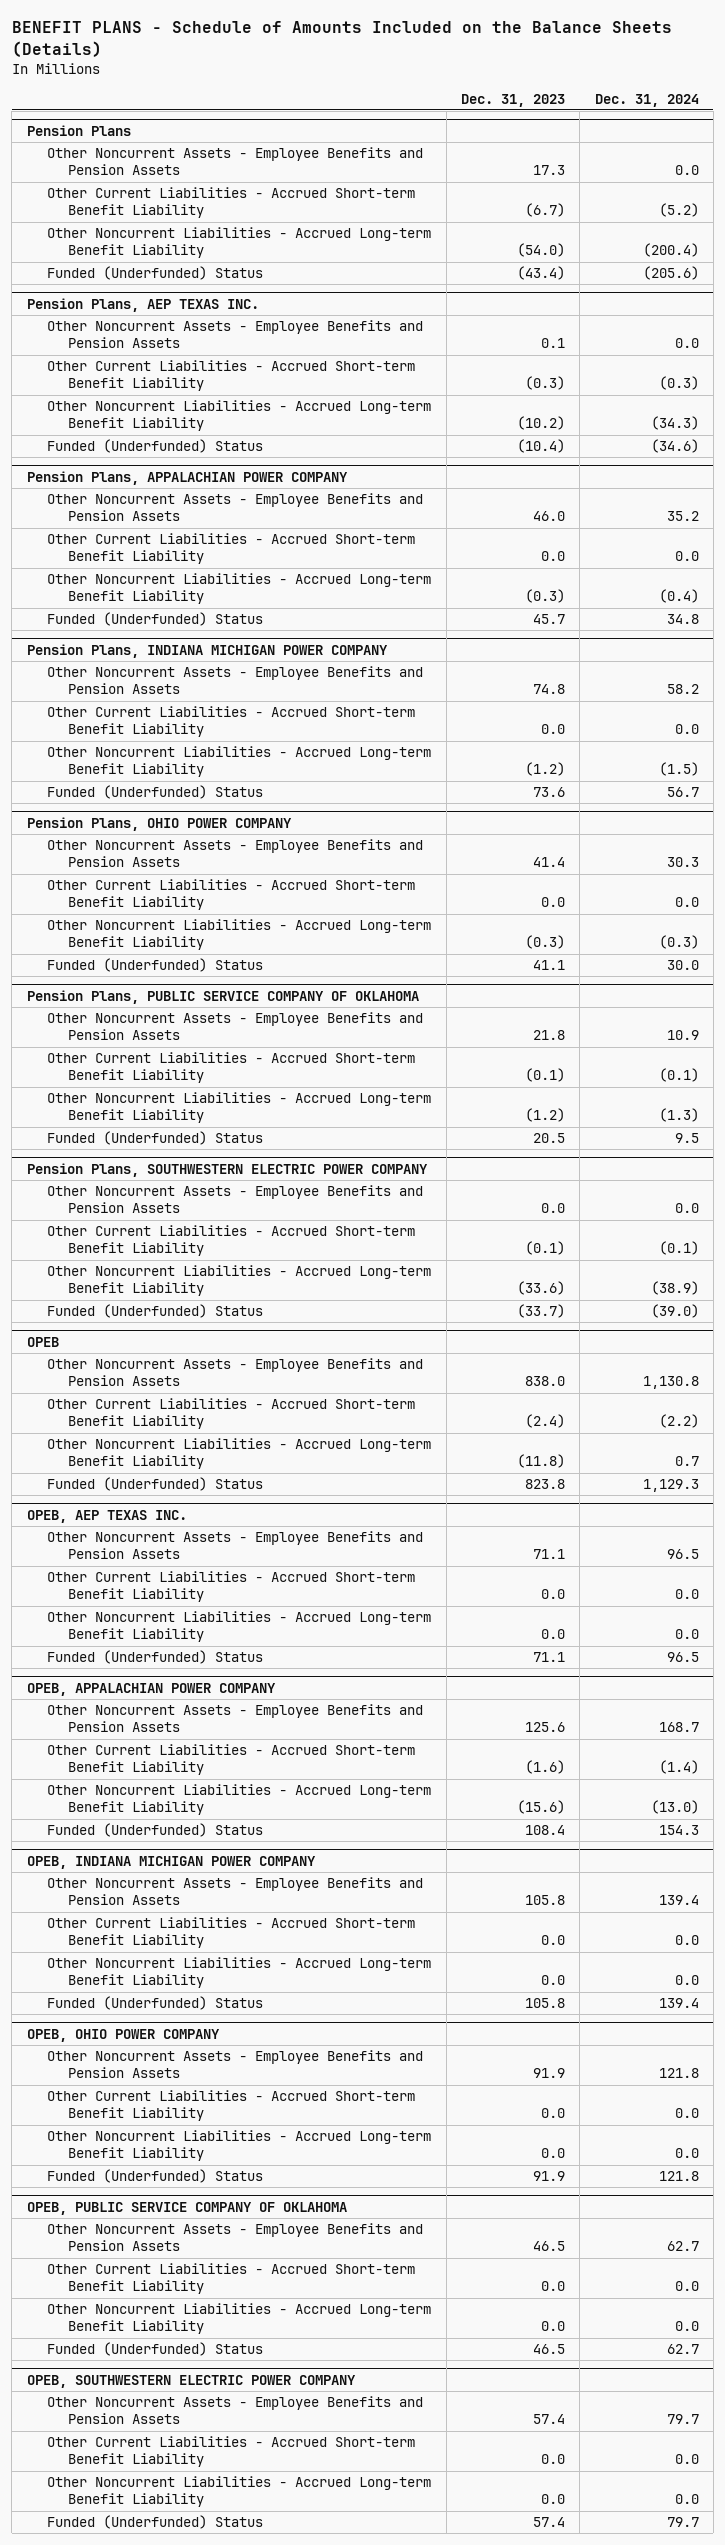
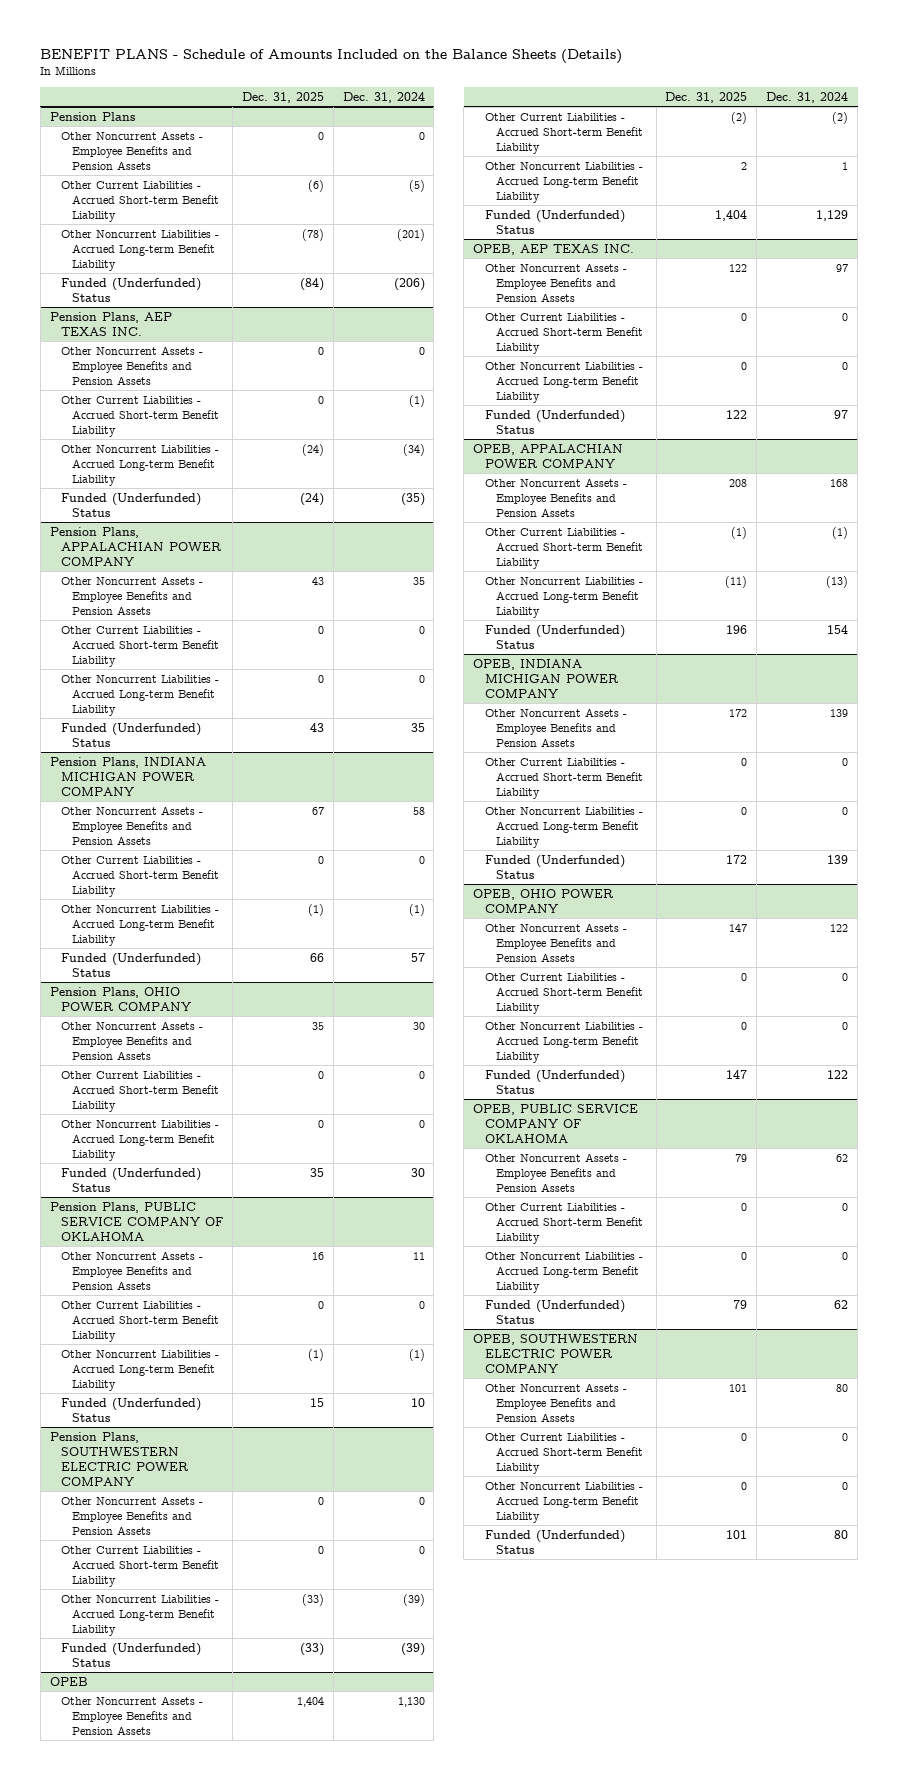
- | Dec. 31, 2023 | Dec. 31, 2024
+ | Dec. 31, 2025 | Dec. 31, 2024
@ Pension Plans
- Other Noncurrent Assets - Employee Benefits and Pension Assets | 17.3 | 0.0
- Other Current Liabilities - Accrued Short-term Benefit Liability | (6.7) | (5.2)
- Other Noncurrent Liabilities - Accrued Long-term Benefit Liability | (54.0) | (200.4)
- Funded (Underfunded) Status | (43.4) | (205.6)
+ Other Noncurrent Assets - Employee Benefits and Pension Assets | 0 | 0
+ Other Current Liabilities - Accrued Short-term Benefit Liability | (6) | (5)
+ Other Noncurrent Liabilities - Accrued Long-term Benefit Liability | (78) | (201)
+ Funded (Underfunded) Status | (84) | (206)
@ Pension Plans, AEP TEXAS INC.
- Other Noncurrent Assets - Employee Benefits and Pension Assets | 0.1 | 0.0
- Other Current Liabilities - Accrued Short-term Benefit Liability | (0.3) | (0.3)
- Other Noncurrent Liabilities - Accrued Long-term Benefit Liability | (10.2) | (34.3)
- Funded (Underfunded) Status | (10.4) | (34.6)
+ Other Noncurrent Assets - Employee Benefits and Pension Assets | 0 | 0
+ Other Current Liabilities - Accrued Short-term Benefit Liability | 0 | (1)
+ Other Noncurrent Liabilities - Accrued Long-term Benefit Liability | (24) | (34)
+ Funded (Underfunded) Status | (24) | (35)
@ Pension Plans, APPALACHIAN POWER COMPANY
- Other Noncurrent Assets - Employee Benefits and Pension Assets | 46.0 | 35.2
- Other Current Liabilities - Accrued Short-term Benefit Liability | 0.0 | 0.0
- Other Noncurrent Liabilities - Accrued Long-term Benefit Liability | (0.3) | (0.4)
- Funded (Underfunded) Status | 45.7 | 34.8
+ Other Noncurrent Assets - Employee Benefits and Pension Assets | 43 | 35
+ Other Current Liabilities - Accrued Short-term Benefit Liability | 0 | 0
+ Other Noncurrent Liabilities - Accrued Long-term Benefit Liability | 0 | 0
+ Funded (Underfunded) Status | 43 | 35
@ Pension Plans, INDIANA MICHIGAN POWER COMPANY
- Other Noncurrent Assets - Employee Benefits and Pension Assets | 74.8 | 58.2
- Other Current Liabilities - Accrued Short-term Benefit Liability | 0.0 | 0.0
- Other Noncurrent Liabilities - Accrued Long-term Benefit Liability | (1.2) | (1.5)
- Funded (Underfunded) Status | 73.6 | 56.7
+ Other Noncurrent Assets - Employee Benefits and Pension Assets | 67 | 58
+ Other Current Liabilities - Accrued Short-term Benefit Liability | 0 | 0
+ Other Noncurrent Liabilities - Accrued Long-term Benefit Liability | (1) | (1)
+ Funded (Underfunded) Status | 66 | 57
@ Pension Plans, OHIO POWER COMPANY
- Other Noncurrent Assets - Employee Benefits and Pension Assets | 41.4 | 30.3
- Other Current Liabilities - Accrued Short-term Benefit Liability | 0.0 | 0.0
- Other Noncurrent Liabilities - Accrued Long-term Benefit Liability | (0.3) | (0.3)
- Funded (Underfunded) Status | 41.1 | 30.0
+ Other Noncurrent Assets - Employee Benefits and Pension Assets | 35 | 30
+ Other Current Liabilities - Accrued Short-term Benefit Liability | 0 | 0
+ Other Noncurrent Liabilities - Accrued Long-term Benefit Liability | 0 | 0
+ Funded (Underfunded) Status | 35 | 30
@ Pension Plans, PUBLIC SERVICE COMPANY OF OKLAHOMA
- Other Noncurrent Assets - Employee Benefits and Pension Assets | 21.8 | 10.9
- Other Current Liabilities - Accrued Short-term Benefit Liability | (0.1) | (0.1)
- Other Noncurrent Liabilities - Accrued Long-term Benefit Liability | (1.2) | (1.3)
- Funded (Underfunded) Status | 20.5 | 9.5
+ Other Noncurrent Assets - Employee Benefits and Pension Assets | 16 | 11
+ Other Current Liabilities - Accrued Short-term Benefit Liability | 0 | 0
+ Other Noncurrent Liabilities - Accrued Long-term Benefit Liability | (1) | (1)
+ Funded (Underfunded) Status | 15 | 10
@ Pension Plans, SOUTHWESTERN ELECTRIC POWER COMPANY
- Other Noncurrent Assets - Employee Benefits and Pension Assets | 0.0 | 0.0
- Other Current Liabilities - Accrued Short-term Benefit Liability | (0.1) | (0.1)
- Other Noncurrent Liabilities - Accrued Long-term Benefit Liability | (33.6) | (38.9)
- Funded (Underfunded) Status | (33.7) | (39.0)
+ Other Noncurrent Assets - Employee Benefits and Pension Assets | 0 | 0
+ Other Current Liabilities - Accrued Short-term Benefit Liability | 0 | 0
+ Other Noncurrent Liabilities - Accrued Long-term Benefit Liability | (33) | (39)
+ Funded (Underfunded) Status | (33) | (39)
@ OPEB
- Other Noncurrent Assets - Employee Benefits and Pension Assets | 838.0 | 1,130.8
- Other Current Liabilities - Accrued Short-term Benefit Liability | (2.4) | (2.2)
- Other Noncurrent Liabilities - Accrued Long-term Benefit Liability | (11.8) | 0.7
- Funded (Underfunded) Status | 823.8 | 1,129.3
+ Other Noncurrent Assets - Employee Benefits and Pension Assets | 1,404 | 1,130
+ Other Current Liabilities - Accrued Short-term Benefit Liability | (2) | (2)
+ Other Noncurrent Liabilities - Accrued Long-term Benefit Liability | 2 | 1
+ Funded (Underfunded) Status | 1,404 | 1,129
@ OPEB, AEP TEXAS INC.
- Other Noncurrent Assets - Employee Benefits and Pension Assets | 71.1 | 96.5
- Other Current Liabilities - Accrued Short-term Benefit Liability | 0.0 | 0.0
- Other Noncurrent Liabilities - Accrued Long-term Benefit Liability | 0.0 | 0.0
- Funded (Underfunded) Status | 71.1 | 96.5
+ Other Noncurrent Assets - Employee Benefits and Pension Assets | 122 | 97
+ Other Current Liabilities - Accrued Short-term Benefit Liability | 0 | 0
+ Other Noncurrent Liabilities - Accrued Long-term Benefit Liability | 0 | 0
+ Funded (Underfunded) Status | 122 | 97
@ OPEB, APPALACHIAN POWER COMPANY
- Other Noncurrent Assets - Employee Benefits and Pension Assets | 125.6 | 168.7
- Other Current Liabilities - Accrued Short-term Benefit Liability | (1.6) | (1.4)
- Other Noncurrent Liabilities - Accrued Long-term Benefit Liability | (15.6) | (13.0)
- Funded (Underfunded) Status | 108.4 | 154.3
+ Other Noncurrent Assets - Employee Benefits and Pension Assets | 208 | 168
+ Other Current Liabilities - Accrued Short-term Benefit Liability | (1) | (1)
+ Other Noncurrent Liabilities - Accrued Long-term Benefit Liability | (11) | (13)
+ Funded (Underfunded) Status | 196 | 154
@ OPEB, INDIANA MICHIGAN POWER COMPANY
- Other Noncurrent Assets - Employee Benefits and Pension Assets | 105.8 | 139.4
- Other Current Liabilities - Accrued Short-term Benefit Liability | 0.0 | 0.0
- Other Noncurrent Liabilities - Accrued Long-term Benefit Liability | 0.0 | 0.0
- Funded (Underfunded) Status | 105.8 | 139.4
+ Other Noncurrent Assets - Employee Benefits and Pension Assets | 172 | 139
+ Other Current Liabilities - Accrued Short-term Benefit Liability | 0 | 0
+ Other Noncurrent Liabilities - Accrued Long-term Benefit Liability | 0 | 0
+ Funded (Underfunded) Status | 172 | 139
@ OPEB, OHIO POWER COMPANY
- Other Noncurrent Assets - Employee Benefits and Pension Assets | 91.9 | 121.8
- Other Current Liabilities - Accrued Short-term Benefit Liability | 0.0 | 0.0
- Other Noncurrent Liabilities - Accrued Long-term Benefit Liability | 0.0 | 0.0
- Funded (Underfunded) Status | 91.9 | 121.8
+ Other Noncurrent Assets - Employee Benefits and Pension Assets | 147 | 122
+ Other Current Liabilities - Accrued Short-term Benefit Liability | 0 | 0
+ Other Noncurrent Liabilities - Accrued Long-term Benefit Liability | 0 | 0
+ Funded (Underfunded) Status | 147 | 122
@ OPEB, PUBLIC SERVICE COMPANY OF OKLAHOMA
- Other Noncurrent Assets - Employee Benefits and Pension Assets | 46.5 | 62.7
- Other Current Liabilities - Accrued Short-term Benefit Liability | 0.0 | 0.0
- Other Noncurrent Liabilities - Accrued Long-term Benefit Liability | 0.0 | 0.0
- Funded (Underfunded) Status | 46.5 | 62.7
+ Other Noncurrent Assets - Employee Benefits and Pension Assets | 79 | 62
+ Other Current Liabilities - Accrued Short-term Benefit Liability | 0 | 0
+ Other Noncurrent Liabilities - Accrued Long-term Benefit Liability | 0 | 0
+ Funded (Underfunded) Status | 79 | 62
@ OPEB, SOUTHWESTERN ELECTRIC POWER COMPANY
- Other Noncurrent Assets - Employee Benefits and Pension Assets | 57.4 | 79.7
- Other Current Liabilities - Accrued Short-term Benefit Liability | 0.0 | 0.0
- Other Noncurrent Liabilities - Accrued Long-term Benefit Liability | 0.0 | 0.0
- Funded (Underfunded) Status | 57.4 | 79.7
+ Other Noncurrent Assets - Employee Benefits and Pension Assets | 101 | 80
+ Other Current Liabilities - Accrued Short-term Benefit Liability | 0 | 0
+ Other Noncurrent Liabilities - Accrued Long-term Benefit Liability | 0 | 0
+ Funded (Underfunded) Status | 101 | 80

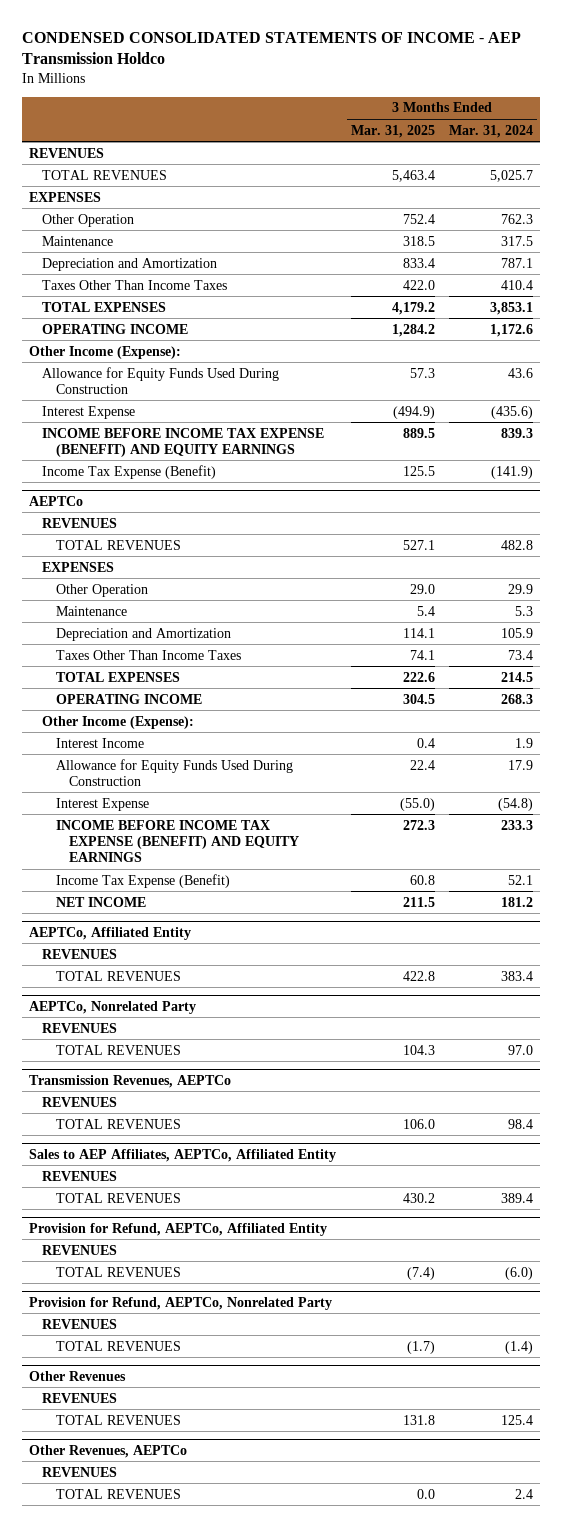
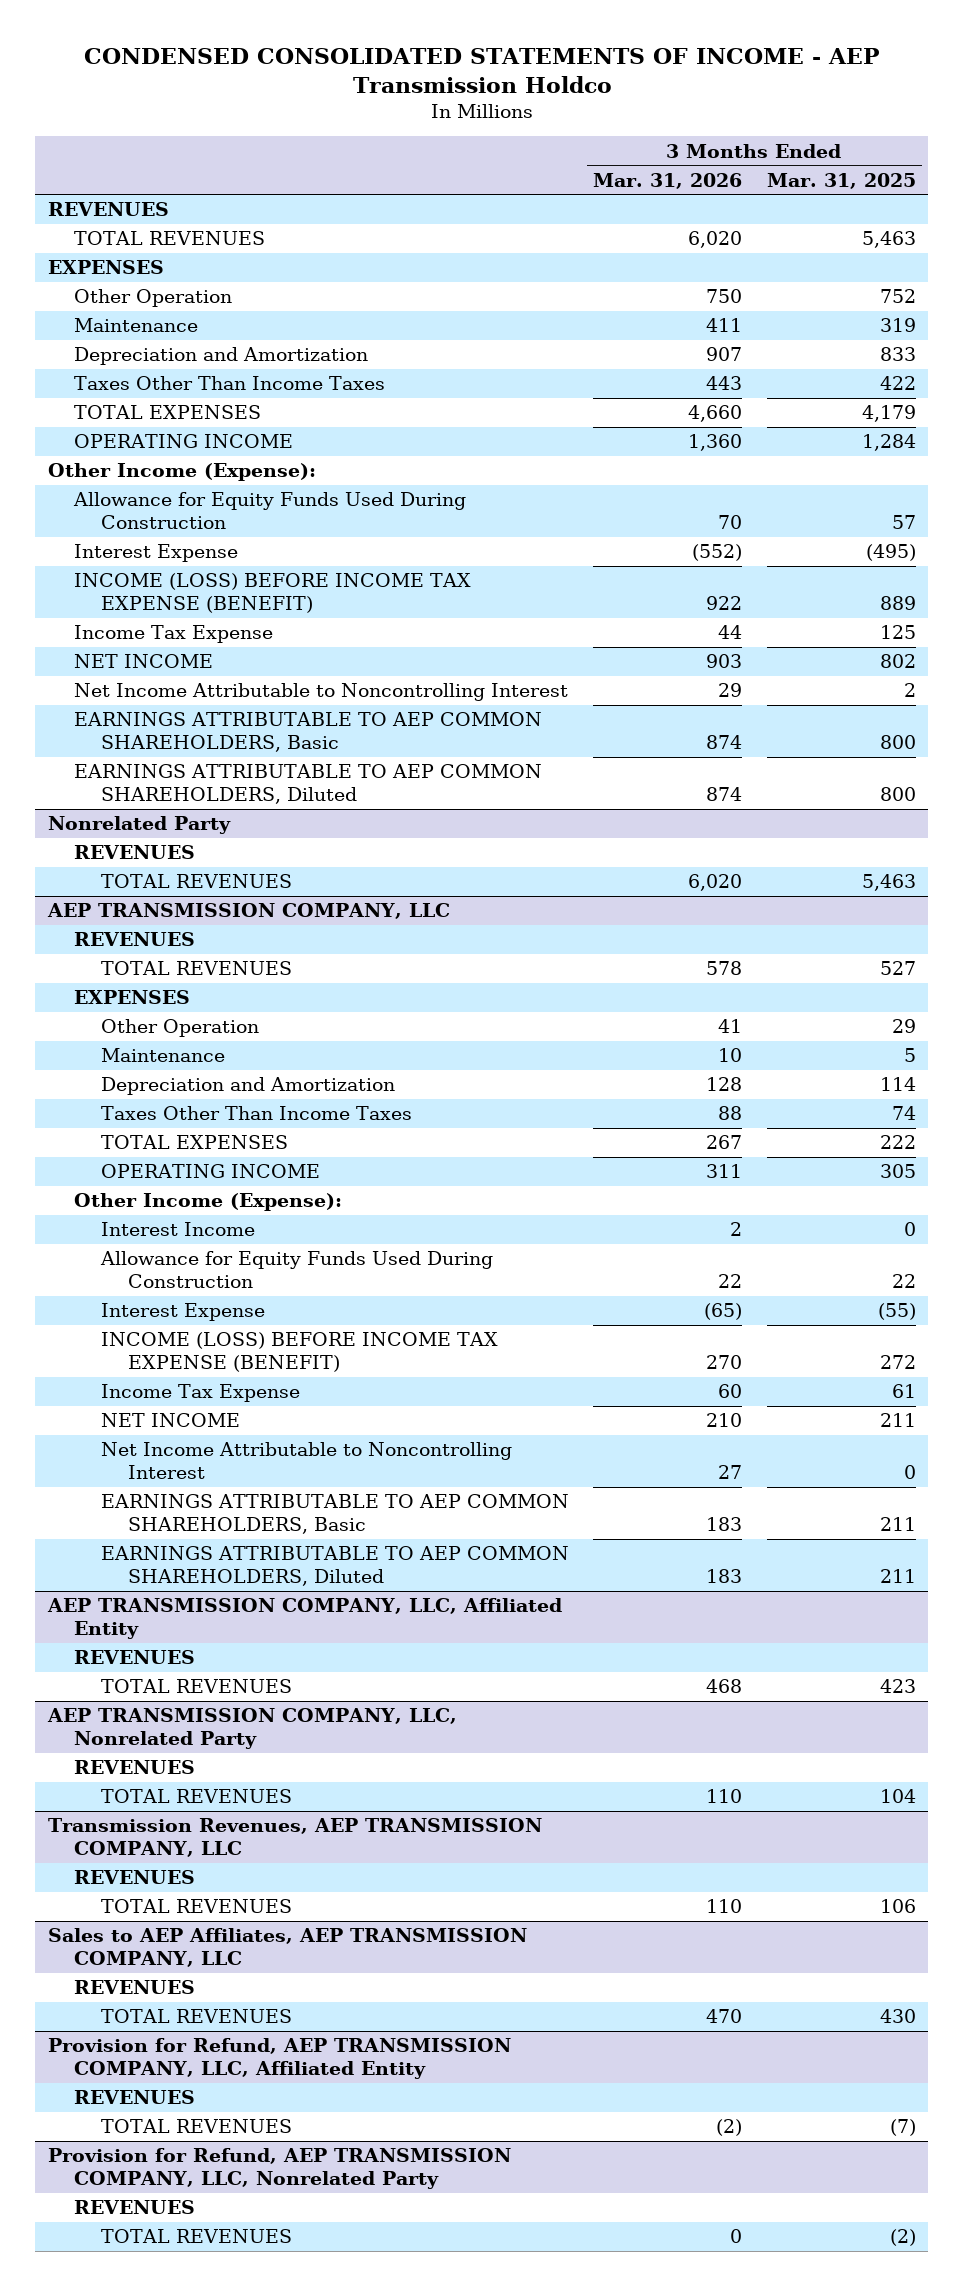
- | 3 Months Ended Mar. 31, 2025 | 3 Months Ended Mar. 31, 2024
+ | 3 Months Ended Mar. 31, 2026 | 3 Months Ended Mar. 31, 2025
- TOTAL REVENUES | 5,463.4 | 5,025.7
+ TOTAL REVENUES | 6,020 | 5,463
- Other Operation | 752.4 | 762.3
- Maintenance | 318.5 | 317.5
- Depreciation and Amortization | 833.4 | 787.1
- Taxes Other Than Income Taxes | 422.0 | 410.4
- TOTAL EXPENSES | 4,179.2 | 3,853.1
- OPERATING INCOME | 1,284.2 | 1,172.6
+ Other Operation | 750 | 752
+ Maintenance | 411 | 319
+ Depreciation and Amortization | 907 | 833
+ Taxes Other Than Income Taxes | 443 | 422
+ TOTAL EXPENSES | 4,660 | 4,179
+ OPERATING INCOME | 1,360 | 1,284
- Allowance for Equity Funds Used During Construction | 57.3 | 43.6
- Interest Expense | (494.9) | (435.6)
- INCOME BEFORE INCOME TAX EXPENSE (BENEFIT) AND EQUITY EARNINGS | 889.5 | 839.3
- Income Tax Expense (Benefit) | 125.5 | (141.9)
- AEPTCo
+ Allowance for Equity Funds Used During Construction | 70 | 57
+ Interest Expense | (552) | (495)
+ INCOME (LOSS) BEFORE INCOME TAX EXPENSE (BENEFIT) | 922 | 889
+ Income Tax Expense | 44 | 125
+ NET INCOME | 903 | 802
+ Net Income Attributable to Noncontrolling Interest | 29 | 2
+ EARNINGS ATTRIBUTABLE TO AEP COMMON SHAREHOLDERS, Basic | 874 | 800
+ EARNINGS ATTRIBUTABLE TO AEP COMMON SHAREHOLDERS, Diluted | 874 | 800
+ Nonrelated Party
- TOTAL REVENUES | 527.1 | 482.8
+ TOTAL REVENUES | 6,020 | 5,463
+ AEP TRANSMISSION COMPANY, LLC
+ REVENUES
+ TOTAL REVENUES | 578 | 527
- Other Operation | 29.0 | 29.9
- Maintenance | 5.4 | 5.3
- Depreciation and Amortization | 114.1 | 105.9
- Taxes Other Than Income Taxes | 74.1 | 73.4
- TOTAL EXPENSES | 222.6 | 214.5
- OPERATING INCOME | 304.5 | 268.3
+ Other Operation | 41 | 29
+ Maintenance | 10 | 5
+ Depreciation and Amortization | 128 | 114
+ Taxes Other Than Income Taxes | 88 | 74
+ TOTAL EXPENSES | 267 | 222
+ OPERATING INCOME | 311 | 305
- Interest Income | 0.4 | 1.9
- Allowance for Equity Funds Used During Construction | 22.4 | 17.9
- Interest Expense | (55.0) | (54.8)
- INCOME BEFORE INCOME TAX EXPENSE (BENEFIT) AND EQUITY EARNINGS | 272.3 | 233.3
- Income Tax Expense (Benefit) | 60.8 | 52.1
- NET INCOME | 211.5 | 181.2
- AEPTCo, Affiliated Entity
- REVENUES
- TOTAL REVENUES | 422.8 | 383.4
- AEPTCo, Nonrelated Party
- REVENUES
- TOTAL REVENUES | 104.3 | 97.0
- Transmission Revenues, AEPTCo
+ Interest Income | 2 | 0
+ Allowance for Equity Funds Used During Construction | 22 | 22
+ Interest Expense | (65) | (55)
+ INCOME (LOSS) BEFORE INCOME TAX EXPENSE (BENEFIT) | 270 | 272
+ Income Tax Expense | 60 | 61
+ NET INCOME | 210 | 211
+ Net Income Attributable to Noncontrolling Interest | 27 | 0
+ EARNINGS ATTRIBUTABLE TO AEP COMMON SHAREHOLDERS, Basic | 183 | 211
+ EARNINGS ATTRIBUTABLE TO AEP COMMON SHAREHOLDERS, Diluted | 183 | 211
+ AEP TRANSMISSION COMPANY, LLC, Affiliated Entity
- TOTAL REVENUES | 106.0 | 98.4
- Sales to AEP Affiliates, AEPTCo, Affiliated Entity
+ TOTAL REVENUES | 468 | 423
+ AEP TRANSMISSION COMPANY, LLC, Nonrelated Party
- TOTAL REVENUES | 430.2 | 389.4
- Provision for Refund, AEPTCo, Affiliated Entity
+ TOTAL REVENUES | 110 | 104
+ Transmission Revenues, AEP TRANSMISSION COMPANY, LLC
- TOTAL REVENUES | (7.4) | (6.0)
- Provision for Refund, AEPTCo, Nonrelated Party
+ TOTAL REVENUES | 110 | 106
+ Sales to AEP Affiliates, AEP TRANSMISSION COMPANY, LLC
- TOTAL REVENUES | (1.7) | (1.4)
- Other Revenues
+ TOTAL REVENUES | 470 | 430
+ Provision for Refund, AEP TRANSMISSION COMPANY, LLC, Affiliated Entity
- TOTAL REVENUES | 131.8 | 125.4
- Other Revenues, AEPTCo
+ TOTAL REVENUES | (2) | (7)
+ Provision for Refund, AEP TRANSMISSION COMPANY, LLC, Nonrelated Party
- TOTAL REVENUES | 0.0 | 2.4
+ TOTAL REVENUES | 0 | (2)

